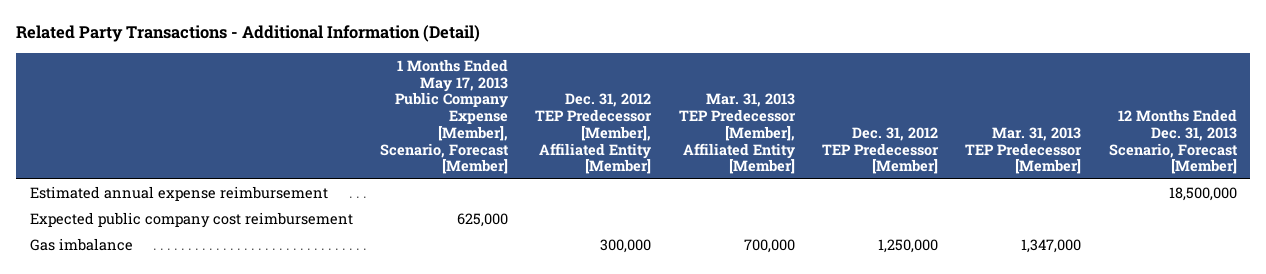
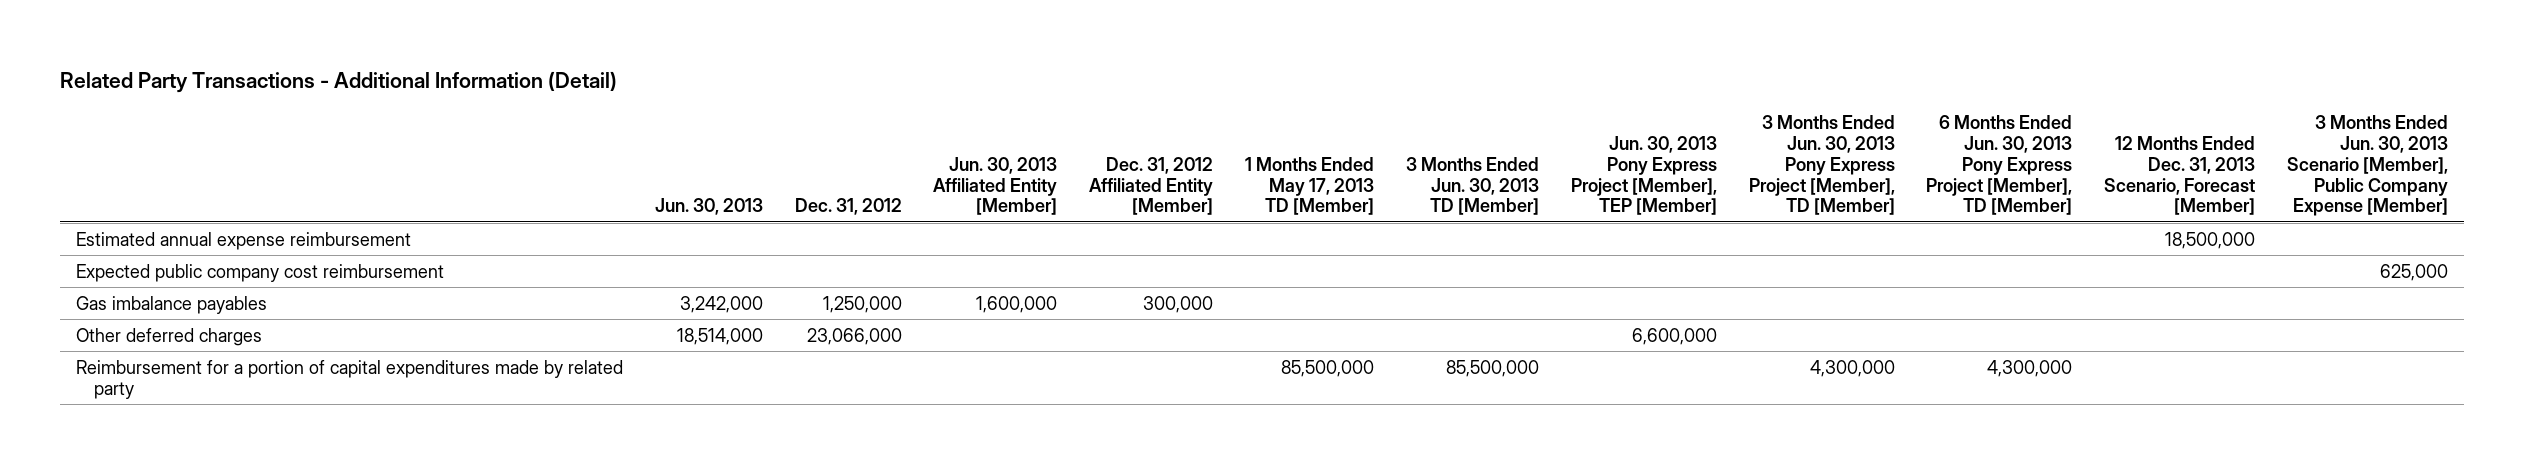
- | 1 Months Ended May 17, 2013 Public Company Expense [Member], Scenario, Forecast [Member] | Dec. 31, 2012 TEP Predecessor [Member], Affiliated Entity [Member] | Mar. 31, 2013 TEP Predecessor [Member], Affiliated Entity [Member] | Dec. 31, 2012 TEP Predecessor [Member] | Mar. 31, 2013 TEP Predecessor [Member] | 12 Months Ended Dec. 31, 2013 Scenario, Forecast [Member]
+ | Jun. 30, 2013 | Dec. 31, 2012 | Jun. 30, 2013 Affiliated Entity [Member] | Dec. 31, 2012 Affiliated Entity [Member] | 1 Months Ended May 17, 2013 TD [Member] | 3 Months Ended Jun. 30, 2013 TD [Member] | Jun. 30, 2013 Pony Express Project [Member], TEP [Member] | 3 Months Ended Jun. 30, 2013 Pony Express Project [Member], TD [Member] | 6 Months Ended Jun. 30, 2013 Pony Express Project [Member], TD [Member] | 12 Months Ended Dec. 31, 2013 Scenario, Forecast [Member] | 3 Months Ended Jun. 30, 2013 Scenario [Member], Public Company Expense [Member]
- Gas imbalance | | 300,000 | 700,000 | 1,250,000 | 1,347,000 |
+ Gas imbalance payables | 3,242,000 | 1,250,000 | 1,600,000 | 300,000 | | | | | | |
+ Other deferred charges | 18,514,000 | 23,066,000 | | | | | 6,600,000 | | | |
+ Reimbursement for a portion of capital expenditures made by related party | | | | | 85,500,000 | 85,500,000 | | 4,300,000 | 4,300,000 | |

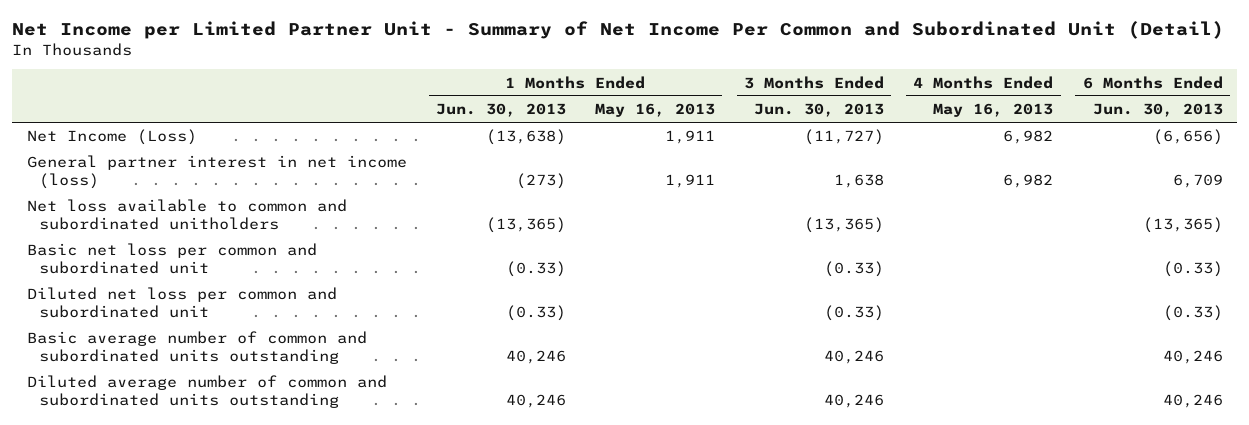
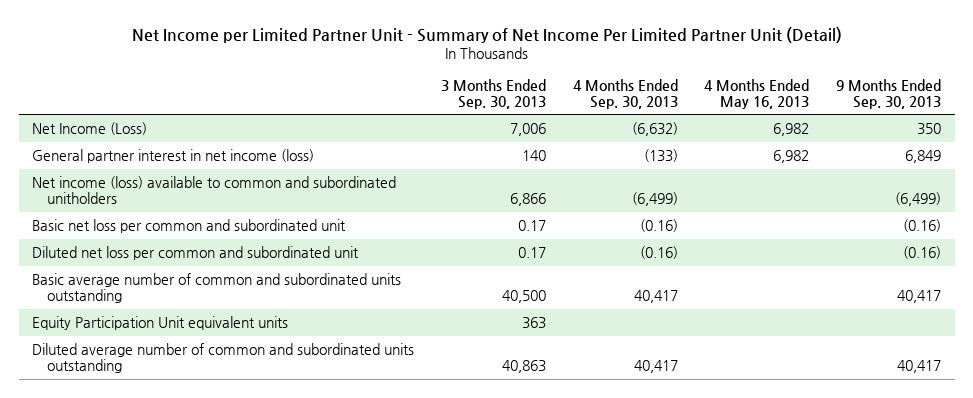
- Net Income per Limited Partner Unit - Summary of Net Income Per Common and Subordinated Unit (Detail)
+ Net Income per Limited Partner Unit - Summary of Net Income Per Limited Partner Unit (Detail)
- | 1 Months Ended Jun. 30, 2013 | 1 Months Ended May 16, 2013 | 3 Months Ended Jun. 30, 2013 | 4 Months Ended May 16, 2013 | 6 Months Ended Jun. 30, 2013
+ | 3 Months Ended Sep. 30, 2013 | 4 Months Ended Sep. 30, 2013 | 4 Months Ended May 16, 2013 | 9 Months Ended Sep. 30, 2013
- Net loss available to common and subordinated unitholders | (13,365) | | (13,365) | | (13,365)
+ Net income (loss) available to common and subordinated unitholders | 6,866 | (6,499) | | (6,499)
+ Equity Participation Unit equivalent units | 363 | | |

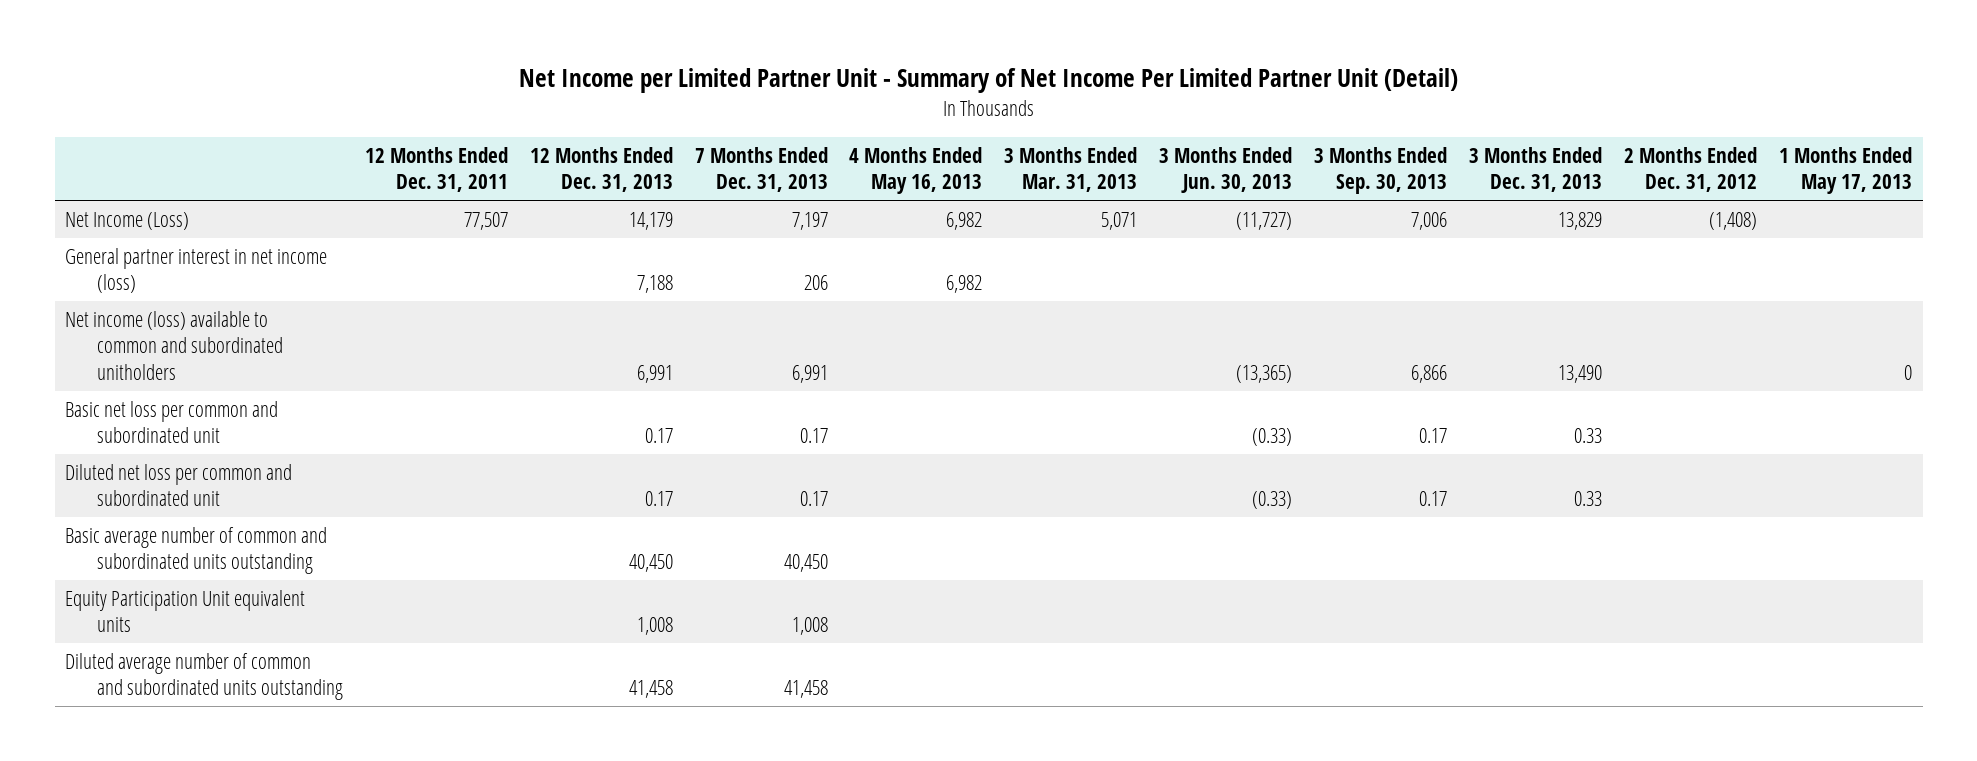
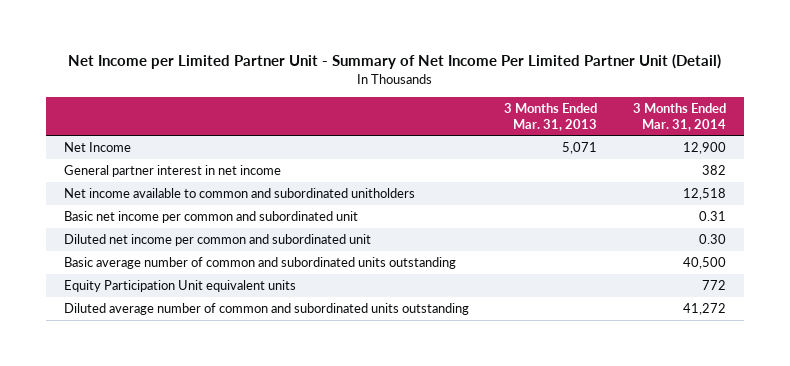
- | 12 Months Ended Dec. 31, 2011 | 12 Months Ended Dec. 31, 2013 | 7 Months Ended Dec. 31, 2013 | 4 Months Ended May 16, 2013 | 3 Months Ended Mar. 31, 2013 | 3 Months Ended Jun. 30, 2013 | 3 Months Ended Sep. 30, 2013 | 3 Months Ended Dec. 31, 2013 | 2 Months Ended Dec. 31, 2012 | 1 Months Ended May 17, 2013
+ | 3 Months Ended Mar. 31, 2013 | 3 Months Ended Mar. 31, 2014
- Net Income (Loss) | 77,507 | 14,179 | 7,197 | 6,982 | 5,071 | (11,727) | 7,006 | 13,829 | (1,408) |
- General partner interest in net income (loss) | | 7,188 | 206 | 6,982 | | | | | |
- Net income (loss) available to common and subordinated unitholders | | 6,991 | 6,991 | | | (13,365) | 6,866 | 13,490 | | 0
- Basic net loss per common and subordinated unit | | 0.17 | 0.17 | | | (0.33) | 0.17 | 0.33 | |
- Diluted net loss per common and subordinated unit | | 0.17 | 0.17 | | | (0.33) | 0.17 | 0.33 | |
+ Net Income | 5,071 | 12,900
+ General partner interest in net income | | 382
+ Net income available to common and subordinated unitholders | | 12,518
+ Basic net income per common and subordinated unit | | 0.31
+ Diluted net income per common and subordinated unit | | 0.30

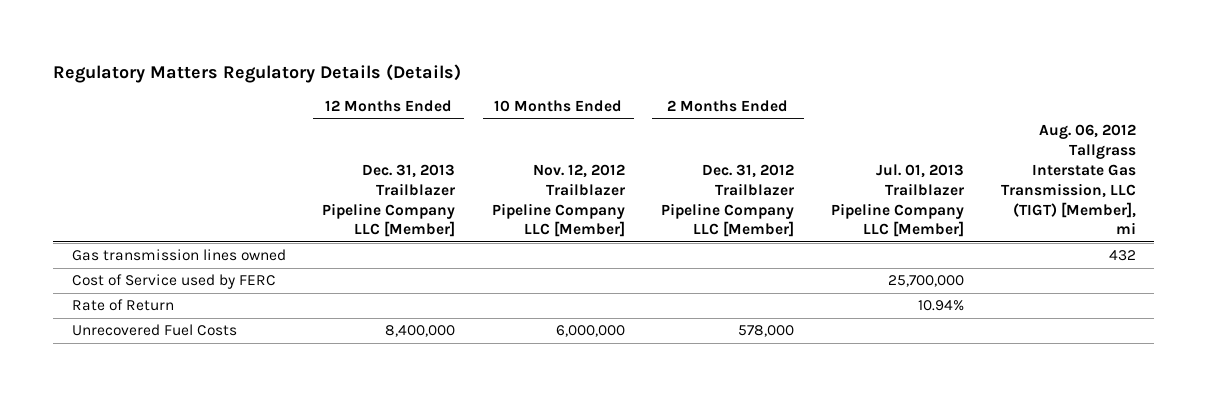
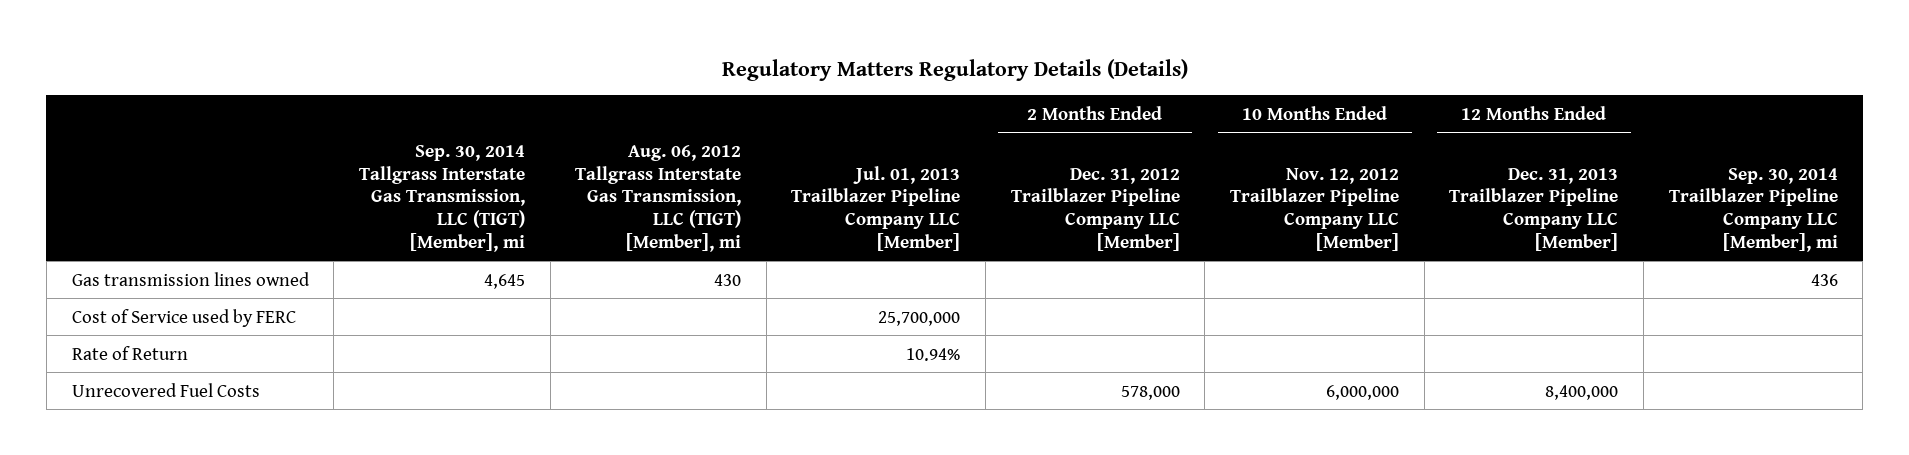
- | 12 Months Ended Dec. 31, 2013 Trailblazer Pipeline Company LLC [Member] | 10 Months Ended Nov. 12, 2012 Trailblazer Pipeline Company LLC [Member] | 2 Months Ended Dec. 31, 2012 Trailblazer Pipeline Company LLC [Member] | Jul. 01, 2013 Trailblazer Pipeline Company LLC [Member] | Aug. 06, 2012 Tallgrass Interstate Gas Transmission, LLC (TIGT) [Member], mi
+ | Sep. 30, 2014 Tallgrass Interstate Gas Transmission, LLC (TIGT) [Member], mi | Aug. 06, 2012 Tallgrass Interstate Gas Transmission, LLC (TIGT) [Member], mi | Jul. 01, 2013 Trailblazer Pipeline Company LLC [Member] | 2 Months Ended Dec. 31, 2012 Trailblazer Pipeline Company LLC [Member] | 10 Months Ended Nov. 12, 2012 Trailblazer Pipeline Company LLC [Member] | 12 Months Ended Dec. 31, 2013 Trailblazer Pipeline Company LLC [Member] | Sep. 30, 2014 Trailblazer Pipeline Company LLC [Member], mi
- Gas transmission lines owned | | | | | 432
+ Gas transmission lines owned | 4,645 | 430 | | | | | 436

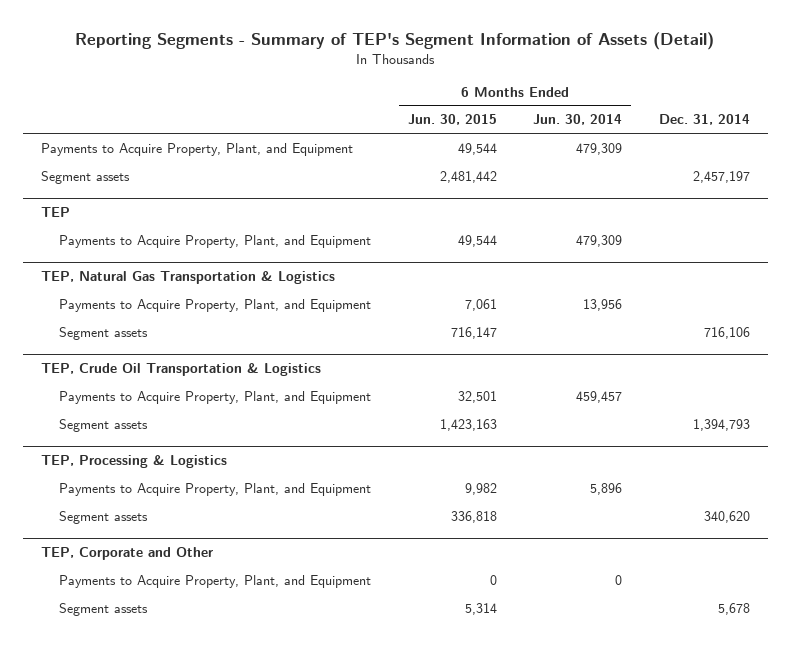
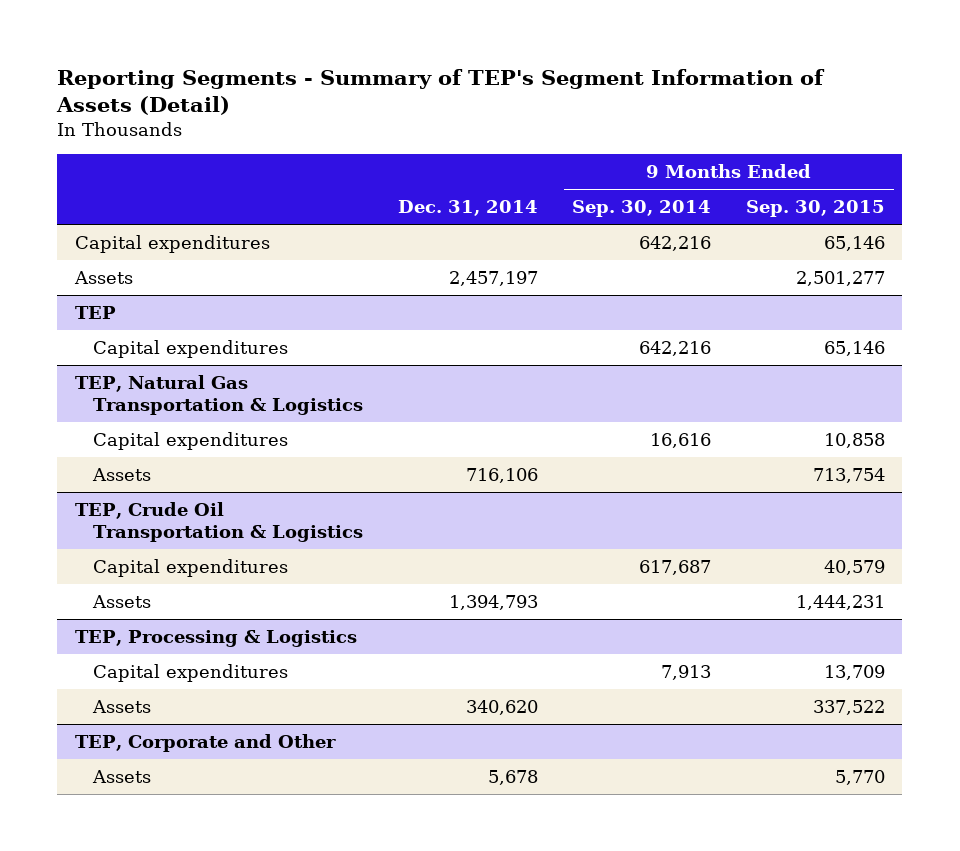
- | 6 Months Ended Jun. 30, 2015 | 6 Months Ended Jun. 30, 2014 | Dec. 31, 2014
+ | Dec. 31, 2014 | 9 Months Ended Sep. 30, 2014 | 9 Months Ended Sep. 30, 2015
- Payments to Acquire Property, Plant, and Equipment | 49,544 | 479,309 |
- Segment assets | 2,481,442 | | 2,457,197
+ Capital expenditures | | 642,216 | 65,146
+ Assets | 2,457,197 | | 2,501,277
@ TEP
- Payments to Acquire Property, Plant, and Equipment | 49,544 | 479,309 |
+ Capital expenditures | | 642,216 | 65,146
@ TEP, Natural Gas Transportation & Logistics
- Payments to Acquire Property, Plant, and Equipment | 7,061 | 13,956 |
- Segment assets | 716,147 | | 716,106
+ Capital expenditures | | 16,616 | 10,858
+ Assets | 716,106 | | 713,754
@ TEP, Crude Oil Transportation & Logistics
- Payments to Acquire Property, Plant, and Equipment | 32,501 | 459,457 |
- Segment assets | 1,423,163 | | 1,394,793
+ Capital expenditures | | 617,687 | 40,579
+ Assets | 1,394,793 | | 1,444,231
@ TEP, Processing & Logistics
- Payments to Acquire Property, Plant, and Equipment | 9,982 | 5,896 |
- Segment assets | 336,818 | | 340,620
+ Capital expenditures | | 7,913 | 13,709
+ Assets | 340,620 | | 337,522
@ TEP, Corporate and Other
- Payments to Acquire Property, Plant, and Equipment | 0 | 0 |
- Segment assets | 5,314 | | 5,678
+ Assets | 5,678 | | 5,770

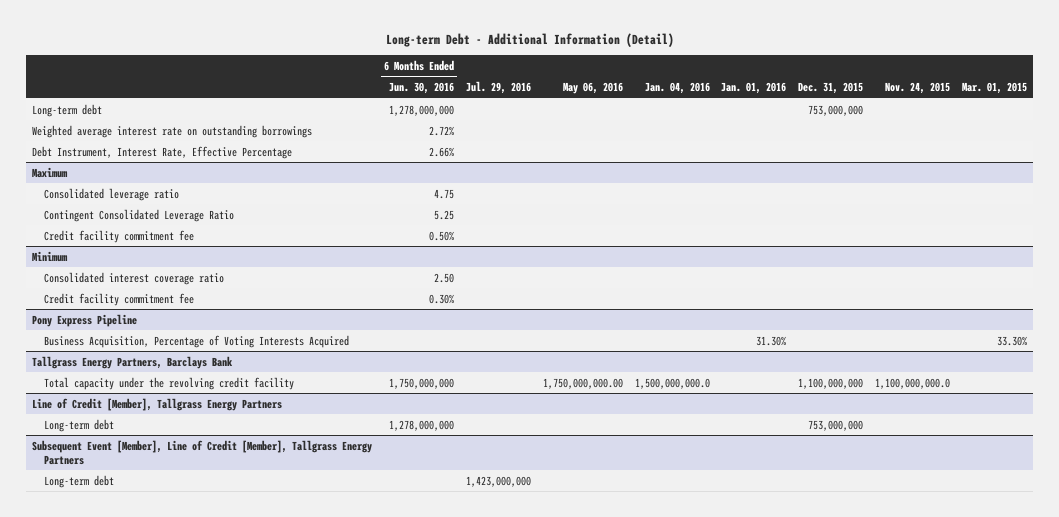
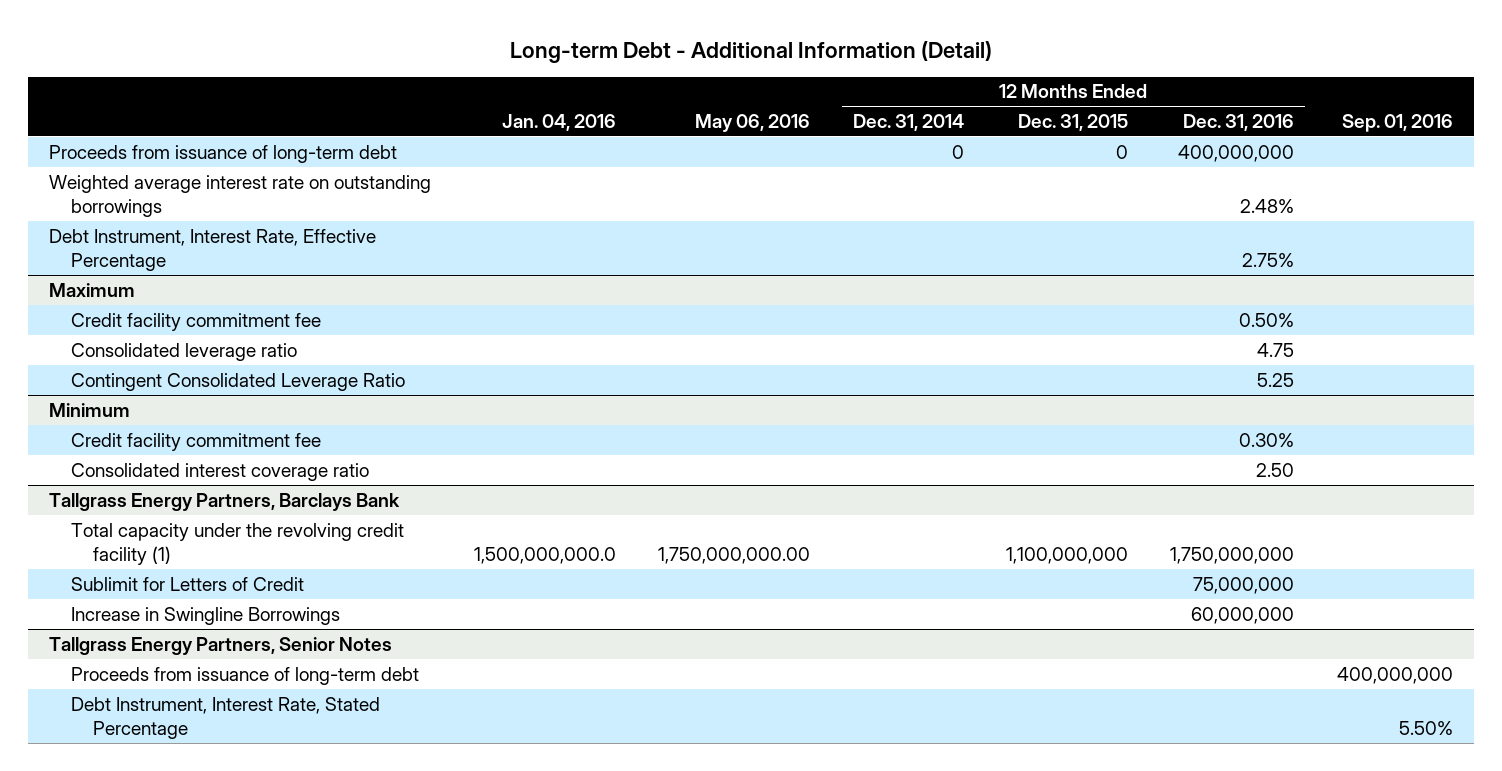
- | 6 Months Ended Jun. 30, 2016 | Jul. 29, 2016 | May 06, 2016 | Jan. 04, 2016 | Jan. 01, 2016 | Dec. 31, 2015 | Nov. 24, 2015 | Mar. 01, 2015
+ | Jan. 04, 2016 | May 06, 2016 | 12 Months Ended Dec. 31, 2014 | 12 Months Ended Dec. 31, 2015 | 12 Months Ended Dec. 31, 2016 | Sep. 01, 2016
- Long-term debt | 1,278,000,000 | | | | | 753,000,000 | |
+ Proceeds from issuance of long-term debt | | | 0 | 0 | 400,000,000 |
@ Maximum
moved up: Credit facility commitment fee | | | | | 0.50% |
- Pony Express Pipeline
- Business Acquisition, Percentage of Voting Interests Acquired | | | | | 31.30% | | | 33.30%
@ Minimum
moved down: Consolidated interest coverage ratio | | | | | 2.50 |
@ Tallgrass Energy Partners, Barclays Bank
- Total capacity under the revolving credit facility | 1,750,000,000 | | 1,750,000,000.00 | 1,500,000,000.0 | | 1,100,000,000 | 1,100,000,000.0 |
- Line of Credit [Member], Tallgrass Energy Partners
- Long-term debt | 1,278,000,000 | | | | | 753,000,000 | |
- Subsequent Event [Member], Line of Credit [Member], Tallgrass Energy Partners
- Long-term debt | | 1,423,000,000 | | | | | |
@ Tallgrass Energy Partners, Barclays Bank
+ Total capacity under the revolving credit facility (1) | 1,500,000,000.0 | 1,750,000,000.00 | | 1,100,000,000 | 1,750,000,000 |
+ Sublimit for Letters of Credit | | | | | 75,000,000 |
+ Increase in Swingline Borrowings | | | | | 60,000,000 |
+ Tallgrass Energy Partners, Senior Notes
+ Proceeds from issuance of long-term debt | | | | | | 400,000,000
+ Debt Instrument, Interest Rate, Stated Percentage | | | | | | 5.50%

